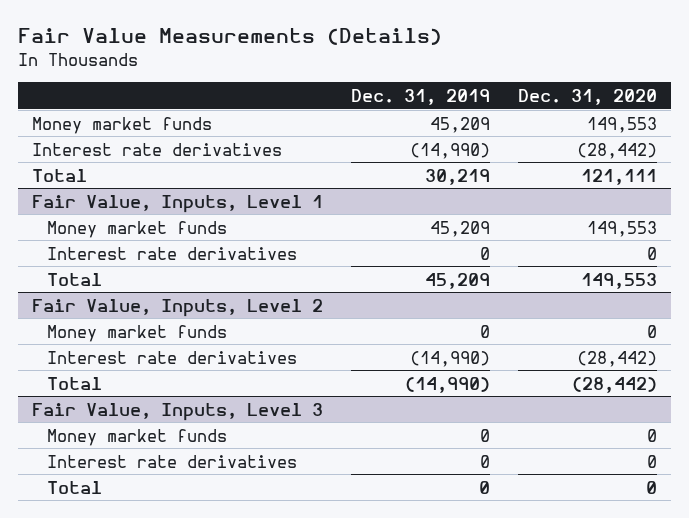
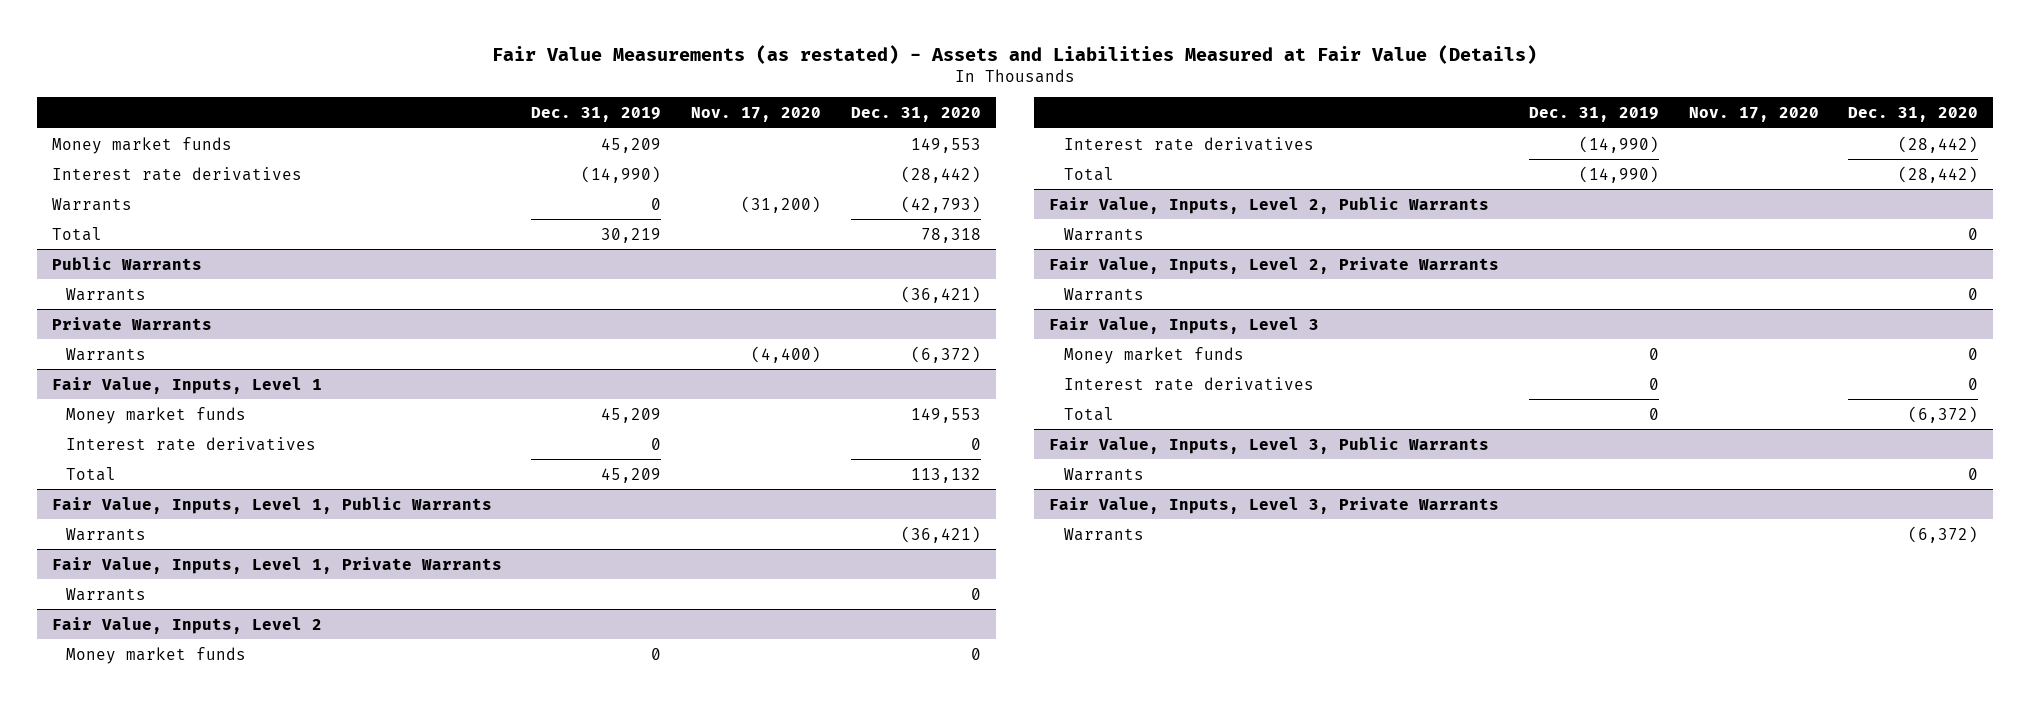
- Fair Value Measurements (Details)
+ Fair Value Measurements (as restated) - Assets and Liabilities Measured at Fair Value (Details)
- | Dec. 31, 2019 | Dec. 31, 2020
+ | Dec. 31, 2019 | Nov. 17, 2020 | Dec. 31, 2020
- Total | 30,219 | 121,111
+ Warrants | 0 | (31,200) | (42,793)
+ Total | 30,219 | | 78,318
+ Public Warrants
+ Warrants | | | (36,421)
+ Private Warrants
+ Warrants | | (4,400) | (6,372)
@ Fair Value, Inputs, Level 1
- Total | 45,209 | 149,553
+ Total | 45,209 | | 113,132
+ Fair Value, Inputs, Level 1, Public Warrants
+ Warrants | | | (36,421)
+ Fair Value, Inputs, Level 1, Private Warrants
+ Warrants | | | 0
+ Fair Value, Inputs, Level 2, Public Warrants
+ Warrants | | | 0
+ Fair Value, Inputs, Level 2, Private Warrants
+ Warrants | | | 0
@ Fair Value, Inputs, Level 3
- Total | 0 | 0
+ Total | 0 | | (6,372)
+ Fair Value, Inputs, Level 3, Public Warrants
+ Warrants | | | 0
+ Fair Value, Inputs, Level 3, Private Warrants
+ Warrants | | | (6,372)

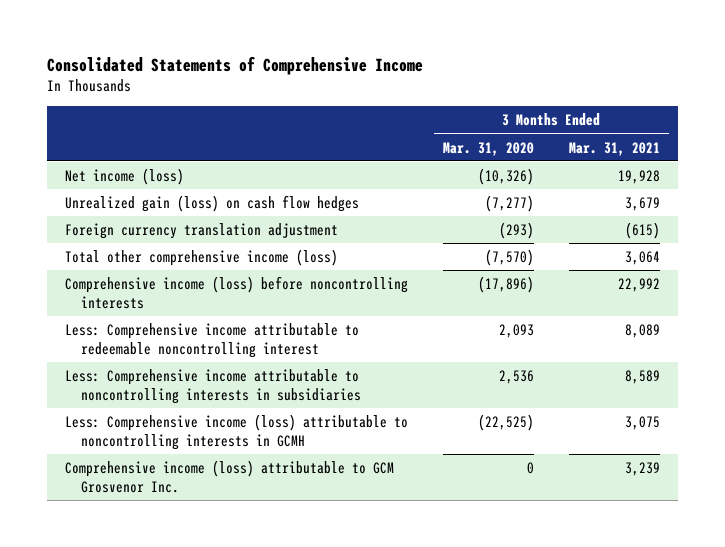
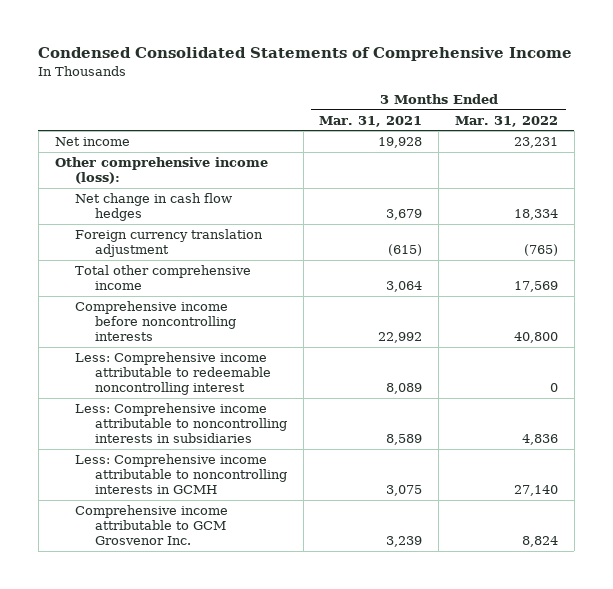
- Consolidated Statements of Comprehensive Income
+ Condensed Consolidated Statements of Comprehensive Income
- | 3 Months Ended Mar. 31, 2020 | 3 Months Ended Mar. 31, 2021
+ | 3 Months Ended Mar. 31, 2021 | 3 Months Ended Mar. 31, 2022
- Net income (loss) | (10,326) | 19,928
- Unrealized gain (loss) on cash flow hedges | (7,277) | 3,679
+ Net income | 19,928 | 23,231
+ Other comprehensive income (loss):
+ Net change in cash flow hedges | 3,679 | 18,334
- Total other comprehensive income (loss) | (7,570) | 3,064
- Comprehensive income (loss) before noncontrolling interests | (17,896) | 22,992
+ Total other comprehensive income | 3,064 | 17,569
+ Comprehensive income before noncontrolling interests | 22,992 | 40,800
- Less: Comprehensive income (loss) attributable to noncontrolling interests in GCMH | (22,525) | 3,075
- Comprehensive income (loss) attributable to GCM Grosvenor Inc. | 0 | 3,239
+ Less: Comprehensive income attributable to noncontrolling interests in GCMH | 3,075 | 27,140
+ Comprehensive income attributable to GCM Grosvenor Inc. | 3,239 | 8,824

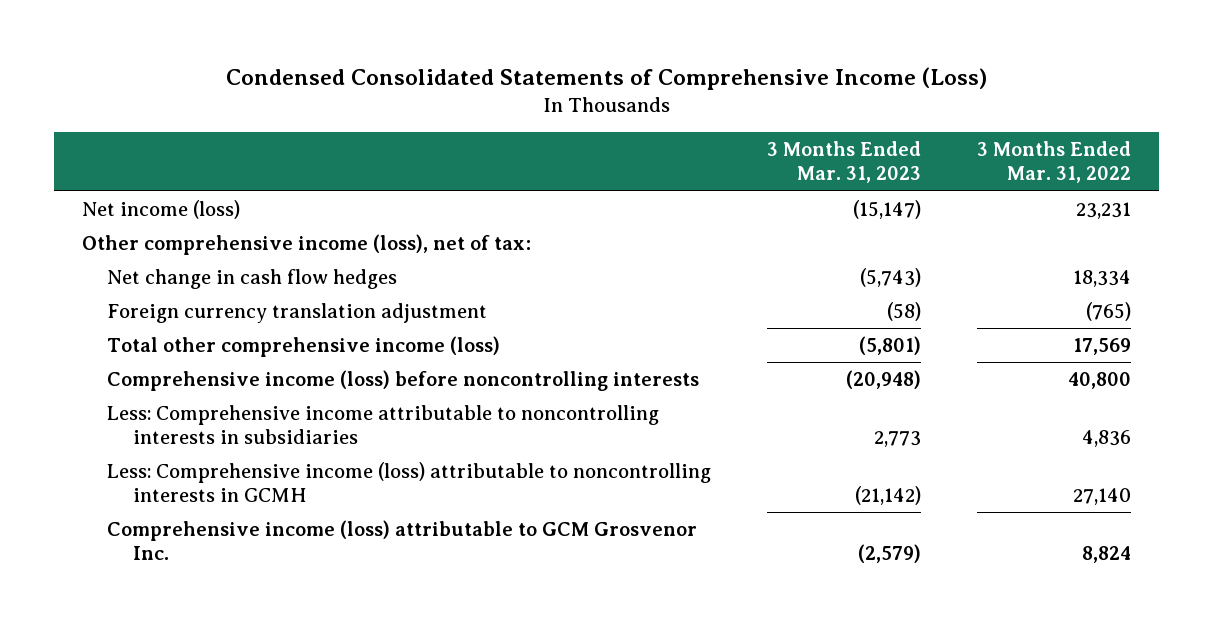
- Condensed Consolidated Statements of Comprehensive Income
+ Condensed Consolidated Statements of Comprehensive Income (Loss)
- | 3 Months Ended Mar. 31, 2021 | 3 Months Ended Mar. 31, 2022
+ | 3 Months Ended Mar. 31, 2023 | 3 Months Ended Mar. 31, 2022
- Net income | 19,928 | 23,231
- Other comprehensive income (loss):
+ Net income (loss) | (15,147) | 23,231
+ Other comprehensive income (loss), net of tax:
- Total other comprehensive income | 3,064 | 17,569
- Comprehensive income before noncontrolling interests | 22,992 | 40,800
- Less: Comprehensive income attributable to redeemable noncontrolling interest | 8,089 | 0
+ Total other comprehensive income (loss) | (5,801) | 17,569
+ Comprehensive income (loss) before noncontrolling interests | (20,948) | 40,800
- Less: Comprehensive income attributable to noncontrolling interests in GCMH | 3,075 | 27,140
- Comprehensive income attributable to GCM Grosvenor Inc. | 3,239 | 8,824
+ Less: Comprehensive income (loss) attributable to noncontrolling interests in GCMH | (21,142) | 27,140
+ Comprehensive income (loss) attributable to GCM Grosvenor Inc. | (2,579) | 8,824

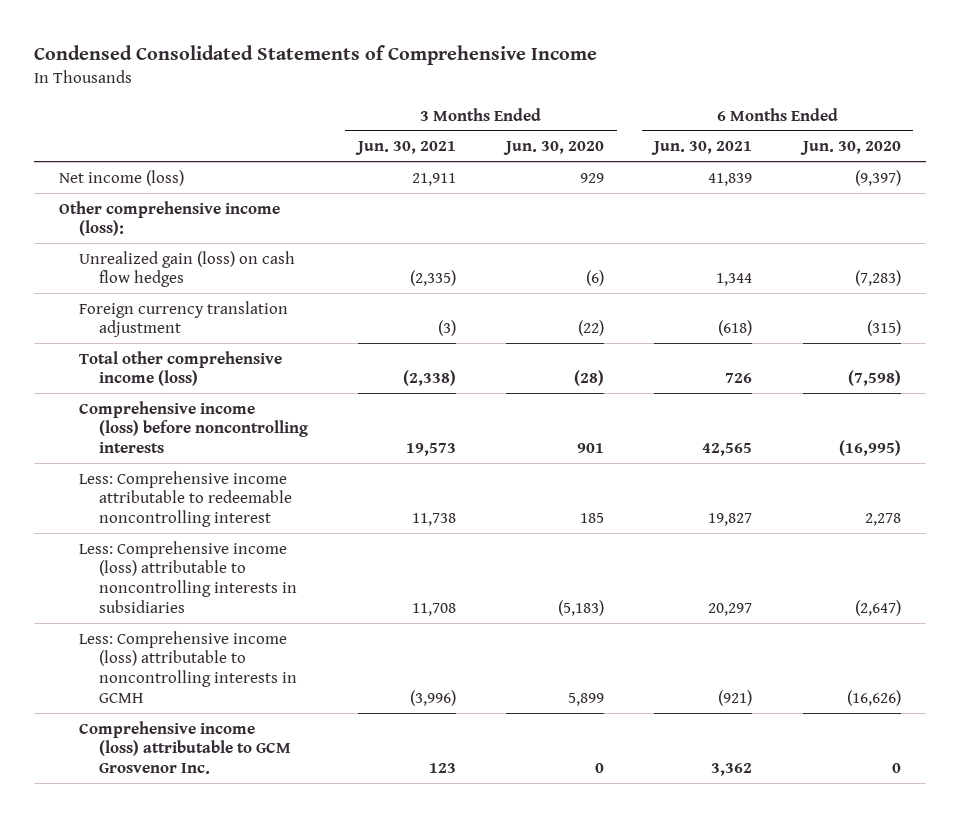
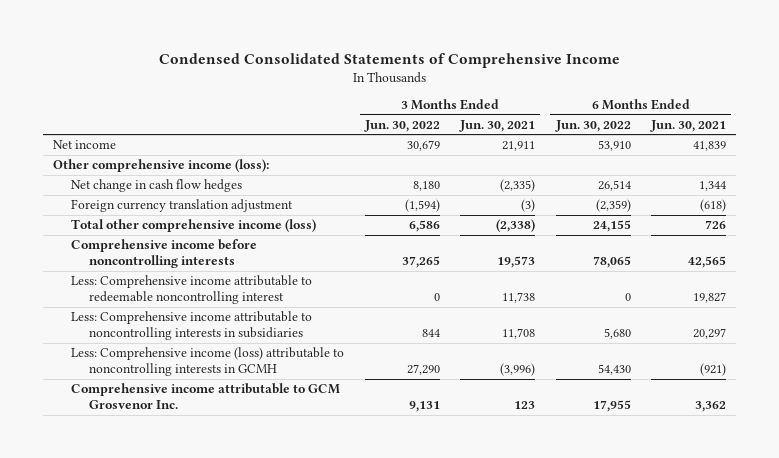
- | 3 Months Ended Jun. 30, 2021 | 3 Months Ended Jun. 30, 2020 | 6 Months Ended Jun. 30, 2021 | 6 Months Ended Jun. 30, 2020
+ | 3 Months Ended Jun. 30, 2022 | 3 Months Ended Jun. 30, 2021 | 6 Months Ended Jun. 30, 2022 | 6 Months Ended Jun. 30, 2021
- Net income (loss) | 21,911 | 929 | 41,839 | (9,397)
+ Net income | 30,679 | 21,911 | 53,910 | 41,839
- Unrealized gain (loss) on cash flow hedges | (2,335) | (6) | 1,344 | (7,283)
+ Net change in cash flow hedges | 8,180 | (2,335) | 26,514 | 1,344
- Comprehensive income (loss) before noncontrolling interests | 19,573 | 901 | 42,565 | (16,995)
+ Comprehensive income before noncontrolling interests | 37,265 | 19,573 | 78,065 | 42,565
- Less: Comprehensive income (loss) attributable to noncontrolling interests in subsidiaries | 11,708 | (5,183) | 20,297 | (2,647)
+ Less: Comprehensive income attributable to noncontrolling interests in subsidiaries | 844 | 11,708 | 5,680 | 20,297
- Comprehensive income (loss) attributable to GCM Grosvenor Inc. | 123 | 0 | 3,362 | 0
+ Comprehensive income attributable to GCM Grosvenor Inc. | 9,131 | 123 | 17,955 | 3,362

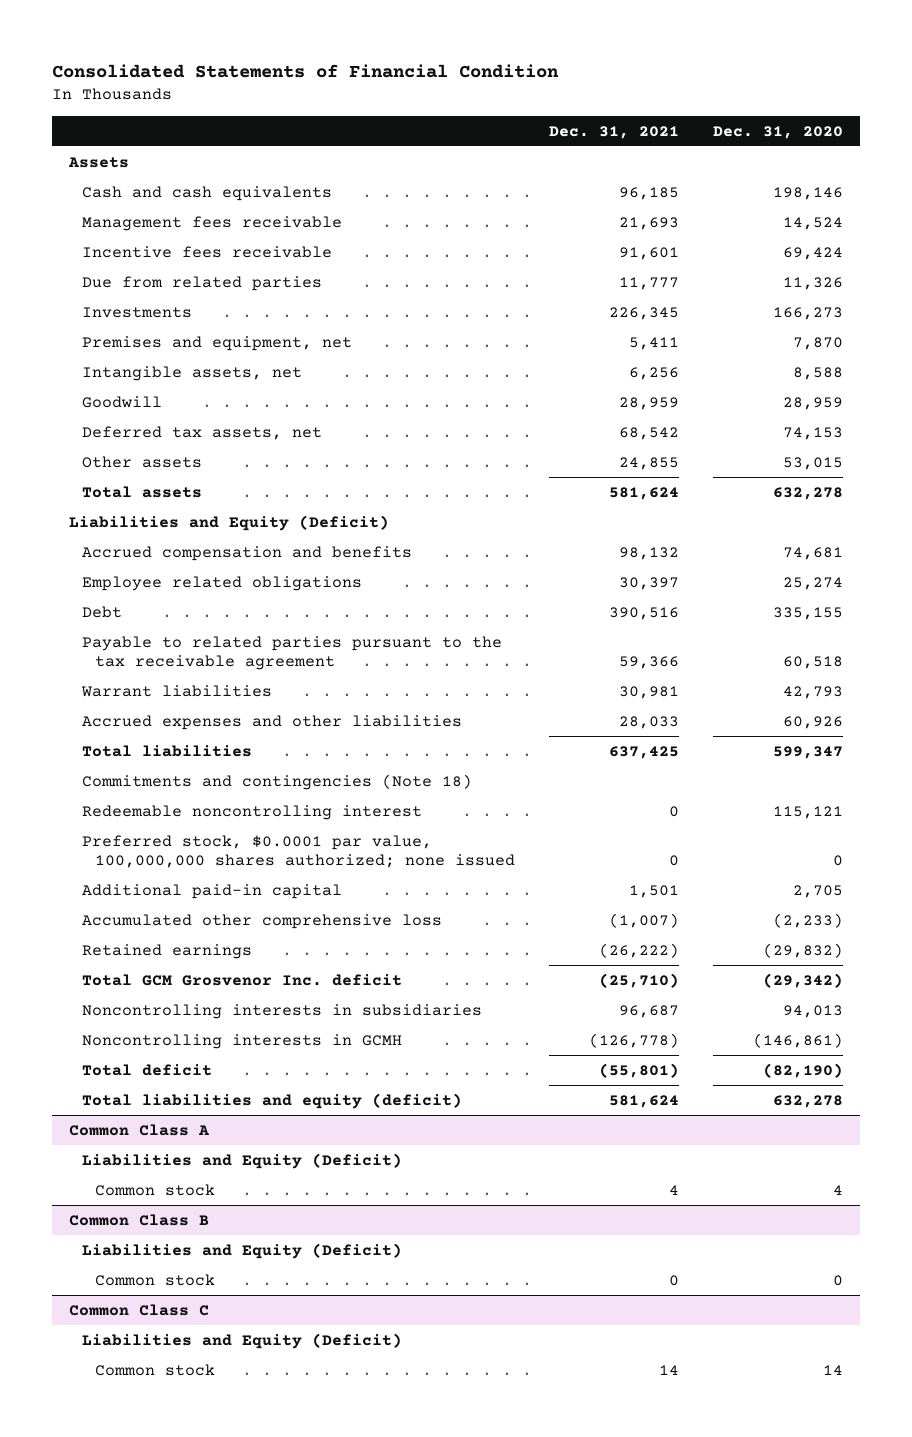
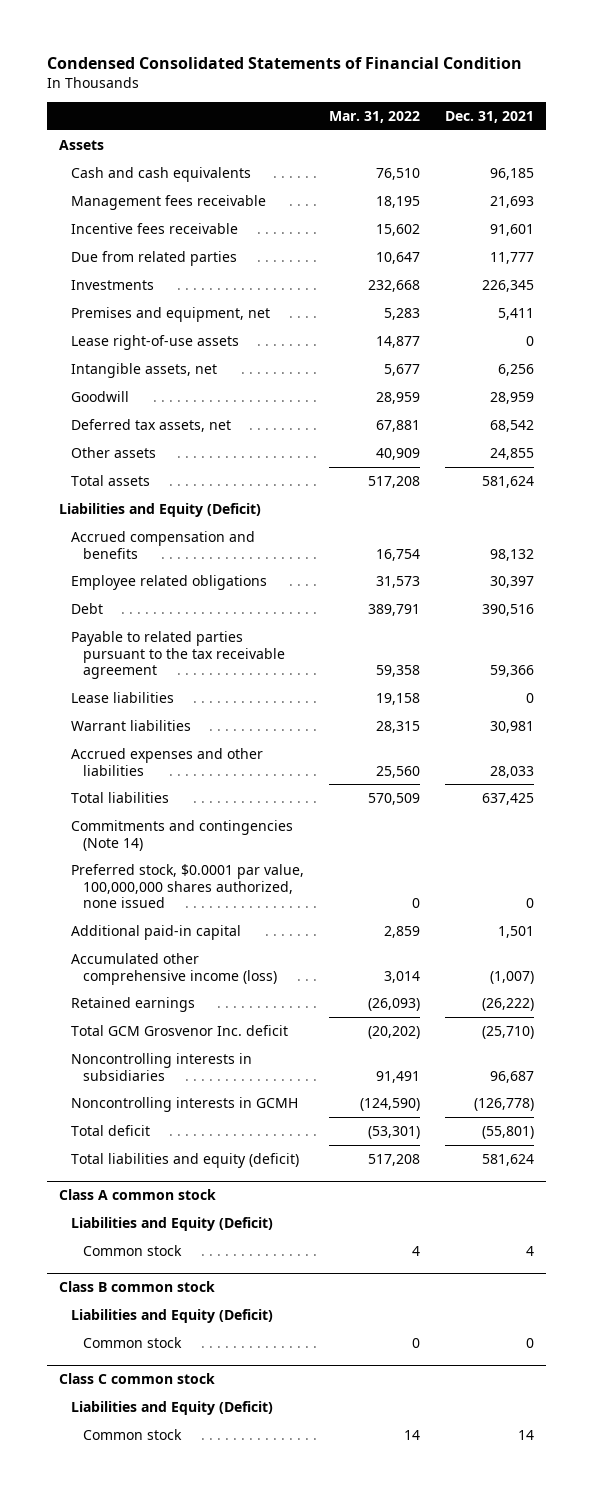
- Consolidated Statements of Financial Condition
+ Condensed Consolidated Statements of Financial Condition
- | Dec. 31, 2021 | Dec. 31, 2020
+ | Mar. 31, 2022 | Dec. 31, 2021
+ Lease right-of-use assets | 14,877 | 0
+ Lease liabilities | 19,158 | 0
- Commitments and contingencies (Note 18)
- Redeemable noncontrolling interest | 0 | 115,121
- Preferred stock, $0.0001 par value, 100,000,000 shares authorized; none issued | 0 | 0
+ Commitments and contingencies (Note 14)
+ Preferred stock, $0.0001 par value, 100,000,000 shares authorized, none issued | 0 | 0
- Accumulated other comprehensive loss | (1,007) | (2,233)
+ Accumulated other comprehensive income (loss) | 3,014 | (1,007)
- Common Class A
+ Class A common stock
- Common Class B
+ Class B common stock
- Common Class C
+ Class C common stock

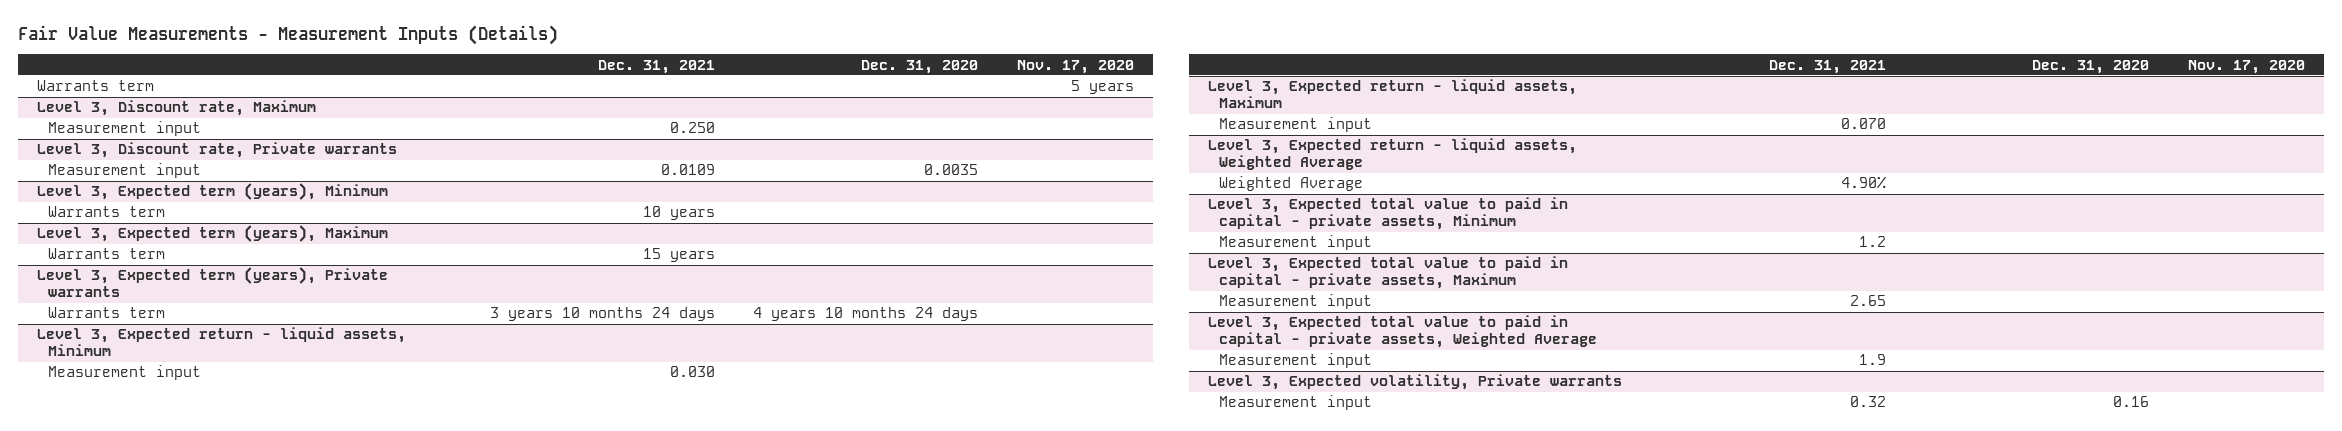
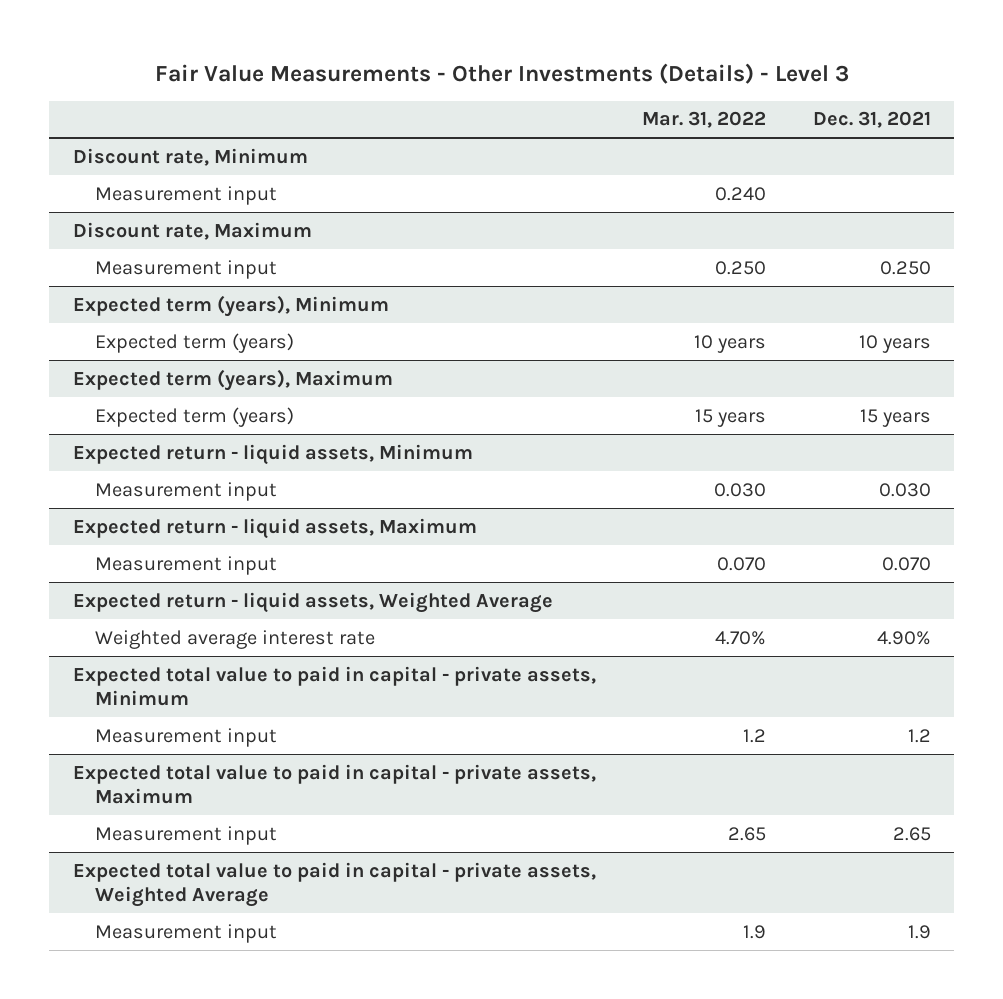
- Fair Value Measurements - Measurement Inputs (Details)
+ Fair Value Measurements - Other Investments (Details) - Level 3
- | Dec. 31, 2021 | Dec. 31, 2020 | Nov. 17, 2020
+ | Mar. 31, 2022 | Dec. 31, 2021
- Warrants term | | | 5 years
- Level 3, Discount rate, Maximum
+ Discount rate, Minimum
+ Measurement input | 0.240 |
+ Discount rate, Maximum
- Level 3, Discount rate, Private warrants
- Measurement input | 0.0109 | 0.0035 |
- Level 3, Expected term (years), Minimum
- Warrants term | 10 years | |
- Level 3, Expected term (years), Maximum
- Warrants term | 15 years | |
- Level 3, Expected term (years), Private warrants
- Warrants term | 3 years 10 months 24 days | 4 years 10 months 24 days |
- Level 3, Expected return - liquid assets, Minimum
+ Expected term (years), Minimum
+ Expected term (years) | 10 years | 10 years
+ Expected term (years), Maximum
+ Expected term (years) | 15 years | 15 years
+ Expected return - liquid assets, Minimum
- Level 3, Expected return - liquid assets, Maximum
+ Expected return - liquid assets, Maximum
- Level 3, Expected return - liquid assets, Weighted Average
- Weighted Average | 4.90% | |
- Level 3, Expected total value to paid in capital - private assets, Minimum
+ Expected return - liquid assets, Weighted Average
+ Weighted average interest rate | 4.70% | 4.90%
+ Expected total value to paid in capital - private assets, Minimum
- Level 3, Expected total value to paid in capital - private assets, Maximum
+ Expected total value to paid in capital - private assets, Maximum
- Level 3, Expected total value to paid in capital - private assets, Weighted Average
+ Expected total value to paid in capital - private assets, Weighted Average
- Level 3, Expected volatility, Private warrants
- Measurement input | 0.32 | 0.16 |

